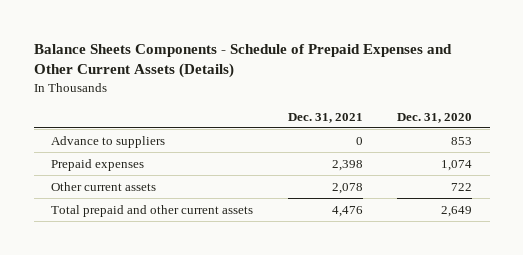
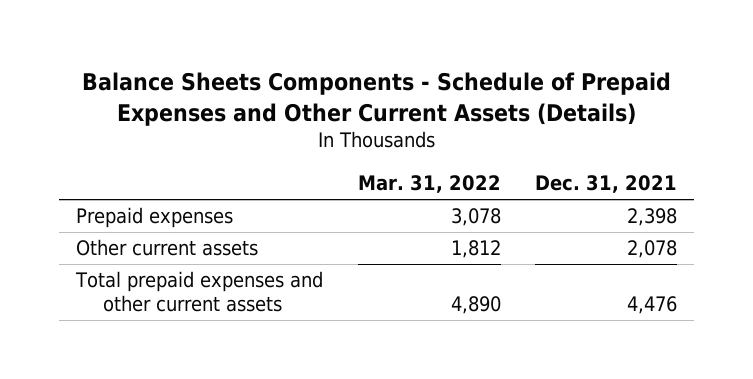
- | Dec. 31, 2021 | Dec. 31, 2020
+ | Mar. 31, 2022 | Dec. 31, 2021
- Advance to suppliers | 0 | 853
- Total prepaid and other current assets | 4,476 | 2,649
+ Total prepaid expenses and other current assets | 4,890 | 4,476

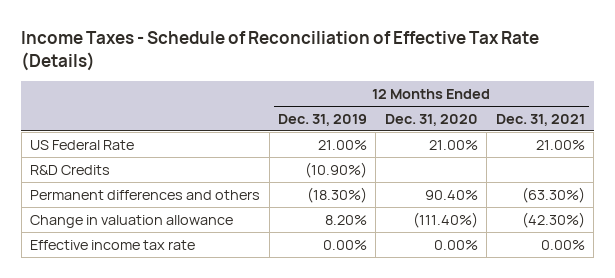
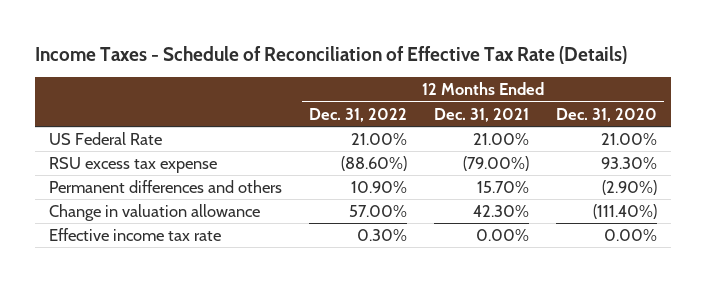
- | 12 Months Ended Dec. 31, 2019 | 12 Months Ended Dec. 31, 2020 | 12 Months Ended Dec. 31, 2021
+ | 12 Months Ended Dec. 31, 2022 | 12 Months Ended Dec. 31, 2021 | 12 Months Ended Dec. 31, 2020
- R&D Credits | (10.90%) | |
- Permanent differences and others | (18.30%) | 90.40% | (63.30%)
- Change in valuation allowance | 8.20% | (111.40%) | (42.30%)
+ RSU excess tax expense | (88.60%) | (79.00%) | 93.30%
+ Permanent differences and others | 10.90% | 15.70% | (2.90%)
+ Change in valuation allowance | 57.00% | 42.30% | (111.40%)

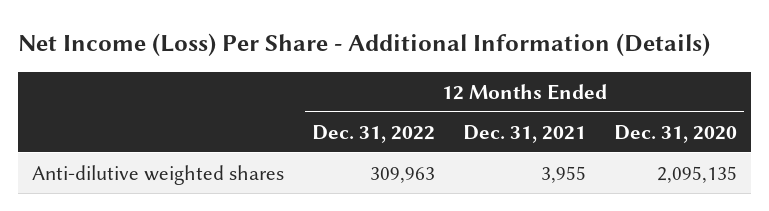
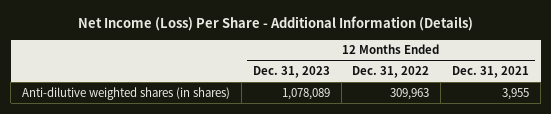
- | 12 Months Ended Dec. 31, 2022 | 12 Months Ended Dec. 31, 2021 | 12 Months Ended Dec. 31, 2020
+ | 12 Months Ended Dec. 31, 2023 | 12 Months Ended Dec. 31, 2022 | 12 Months Ended Dec. 31, 2021
- Anti-dilutive weighted shares | 309,963 | 3,955 | 2,095,135
+ Anti-dilutive weighted shares (in shares) | 1,078,089 | 309,963 | 3,955

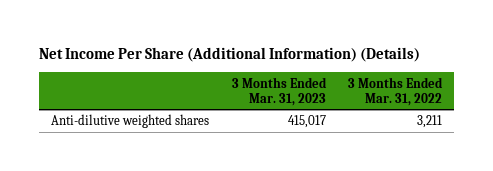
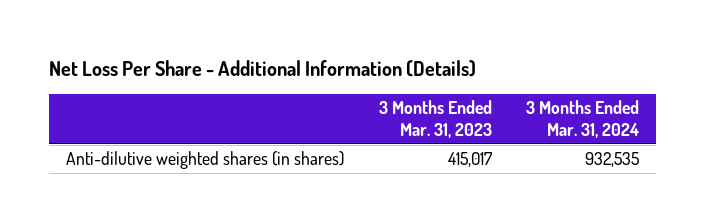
- Net Income Per Share (Additional Information) (Details)
+ Net Loss Per Share - Additional Information (Details)
- | 3 Months Ended Mar. 31, 2023 | 3 Months Ended Mar. 31, 2022
+ | 3 Months Ended Mar. 31, 2023 | 3 Months Ended Mar. 31, 2024
- Anti-dilutive weighted shares | 415,017 | 3,211
+ Anti-dilutive weighted shares (in shares) | 415,017 | 932,535

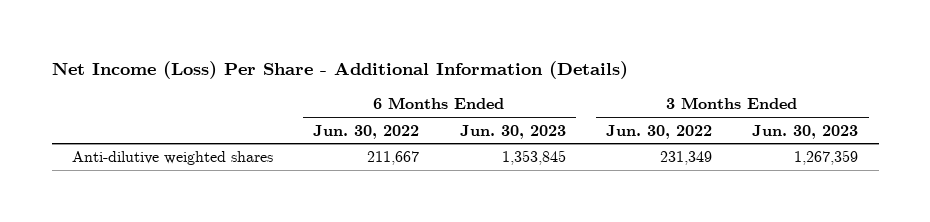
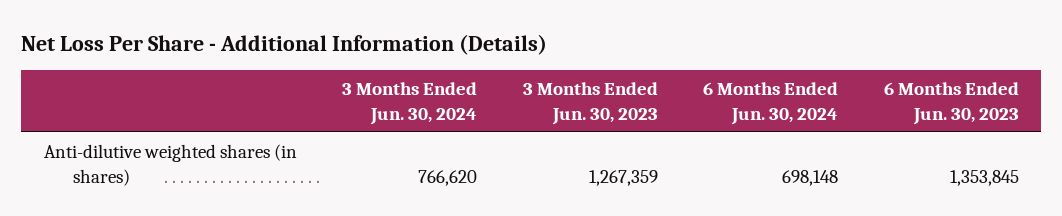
- Net Income (Loss) Per Share - Additional Information (Details)
+ Net Loss Per Share - Additional Information (Details)
- | 6 Months Ended Jun. 30, 2022 | 6 Months Ended Jun. 30, 2023 | 3 Months Ended Jun. 30, 2022 | 3 Months Ended Jun. 30, 2023
+ | 3 Months Ended Jun. 30, 2024 | 3 Months Ended Jun. 30, 2023 | 6 Months Ended Jun. 30, 2024 | 6 Months Ended Jun. 30, 2023
- Anti-dilutive weighted shares | 211,667 | 1,353,845 | 231,349 | 1,267,359
+ Anti-dilutive weighted shares (in shares) | 766,620 | 1,267,359 | 698,148 | 1,353,845

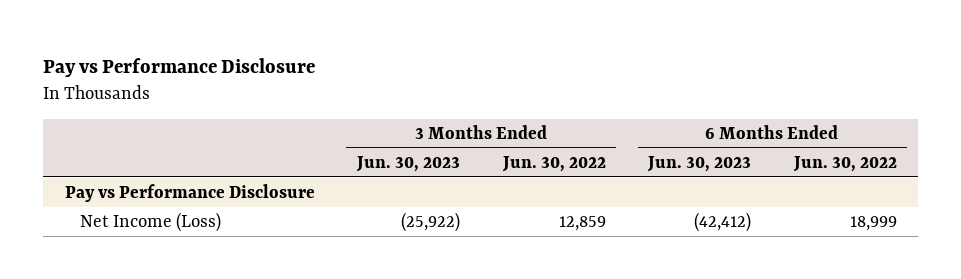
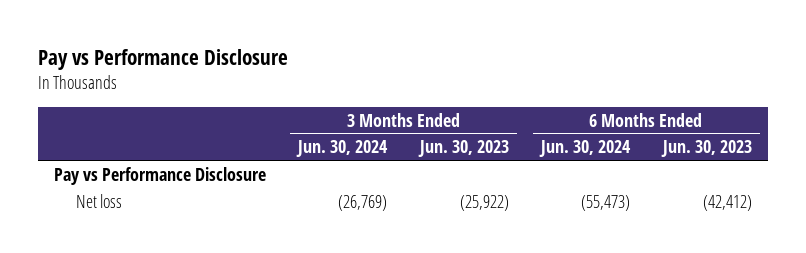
- | 3 Months Ended Jun. 30, 2023 | 3 Months Ended Jun. 30, 2022 | 6 Months Ended Jun. 30, 2023 | 6 Months Ended Jun. 30, 2022
+ | 3 Months Ended Jun. 30, 2024 | 3 Months Ended Jun. 30, 2023 | 6 Months Ended Jun. 30, 2024 | 6 Months Ended Jun. 30, 2023
- Net Income (Loss) | (25,922) | 12,859 | (42,412) | 18,999
+ Net loss | (26,769) | (25,922) | (55,473) | (42,412)

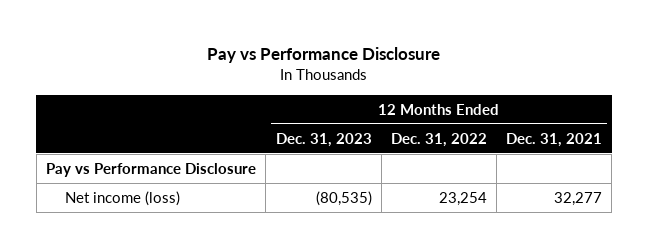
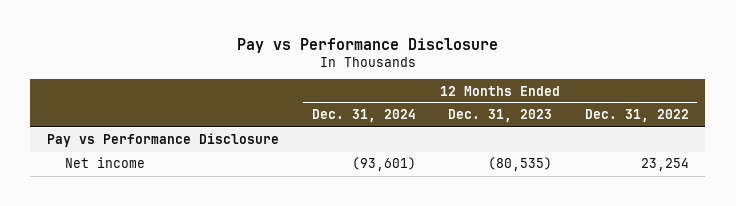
- | 12 Months Ended Dec. 31, 2023 | 12 Months Ended Dec. 31, 2022 | 12 Months Ended Dec. 31, 2021
+ | 12 Months Ended Dec. 31, 2024 | 12 Months Ended Dec. 31, 2023 | 12 Months Ended Dec. 31, 2022
- Net income (loss) | (80,535) | 23,254 | 32,277
+ Net income | (93,601) | (80,535) | 23,254

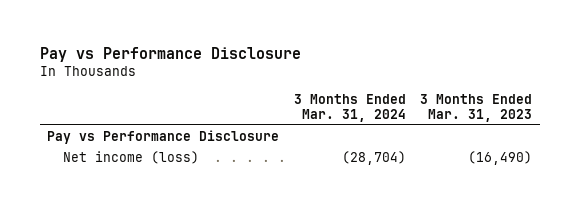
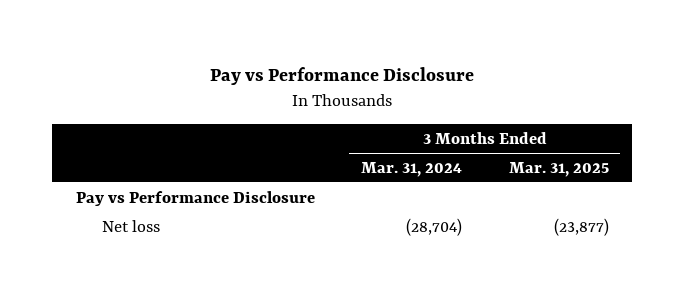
- | 3 Months Ended Mar. 31, 2024 | 3 Months Ended Mar. 31, 2023
+ | 3 Months Ended Mar. 31, 2024 | 3 Months Ended Mar. 31, 2025
- Net income (loss) | (28,704) | (16,490)
+ Net loss | (28,704) | (23,877)

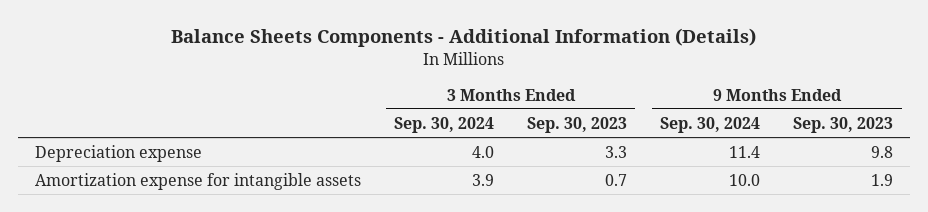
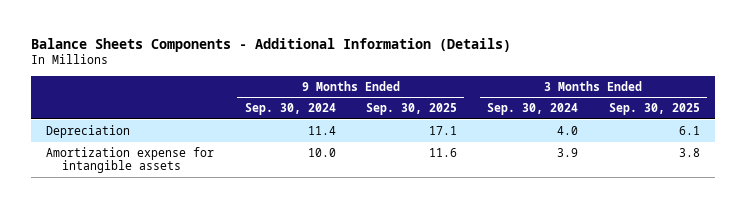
- | 3 Months Ended Sep. 30, 2024 | 3 Months Ended Sep. 30, 2023 | 9 Months Ended Sep. 30, 2024 | 9 Months Ended Sep. 30, 2023
+ | 9 Months Ended Sep. 30, 2024 | 9 Months Ended Sep. 30, 2025 | 3 Months Ended Sep. 30, 2024 | 3 Months Ended Sep. 30, 2025
- Depreciation expense | 4.0 | 3.3 | 11.4 | 9.8
+ Depreciation | 11.4 | 17.1 | 4.0 | 6.1

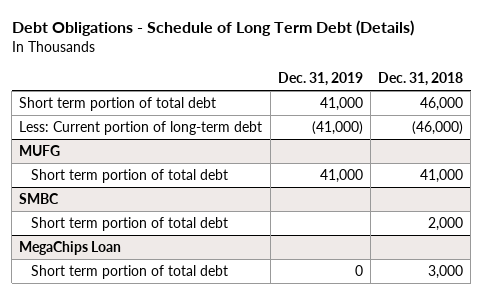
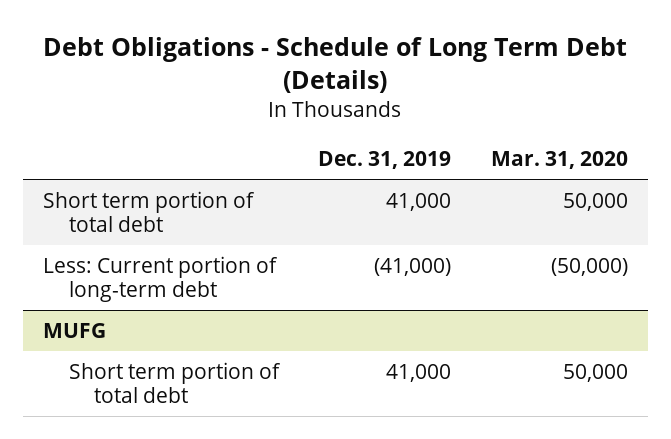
- | Dec. 31, 2019 | Dec. 31, 2018
+ | Dec. 31, 2019 | Mar. 31, 2020
- SMBC
- Short term portion of total debt | | 2,000
- MegaChips Loan
- Short term portion of total debt | 0 | 3,000

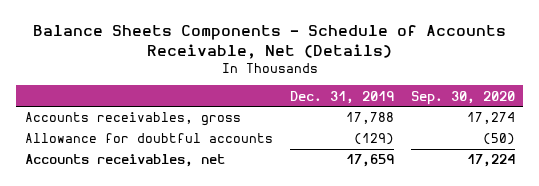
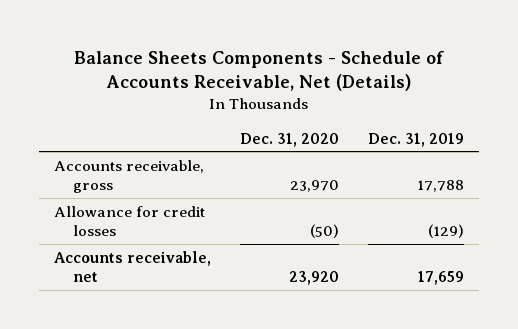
- | Dec. 31, 2019 | Sep. 30, 2020
+ | Dec. 31, 2020 | Dec. 31, 2019
- Accounts receivables, gross | 17,788 | 17,274
- Allowance for doubtful accounts | (129) | (50)
- Accounts receivables, net | 17,659 | 17,224
+ Accounts receivable, gross | 23,970 | 17,788
+ Allowance for credit losses | (50) | (129)
+ Accounts receivable, net | 23,920 | 17,659

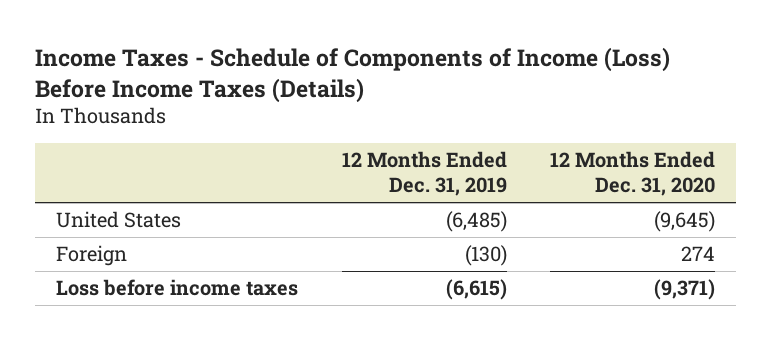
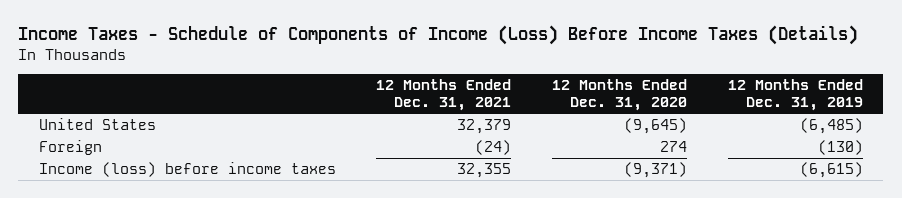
- | 12 Months Ended Dec. 31, 2019 | 12 Months Ended Dec. 31, 2020
+ | 12 Months Ended Dec. 31, 2021 | 12 Months Ended Dec. 31, 2020 | 12 Months Ended Dec. 31, 2019
- Loss before income taxes | (6,615) | (9,371)
+ Income (loss) before income taxes | 32,355 | (9,371) | (6,615)

